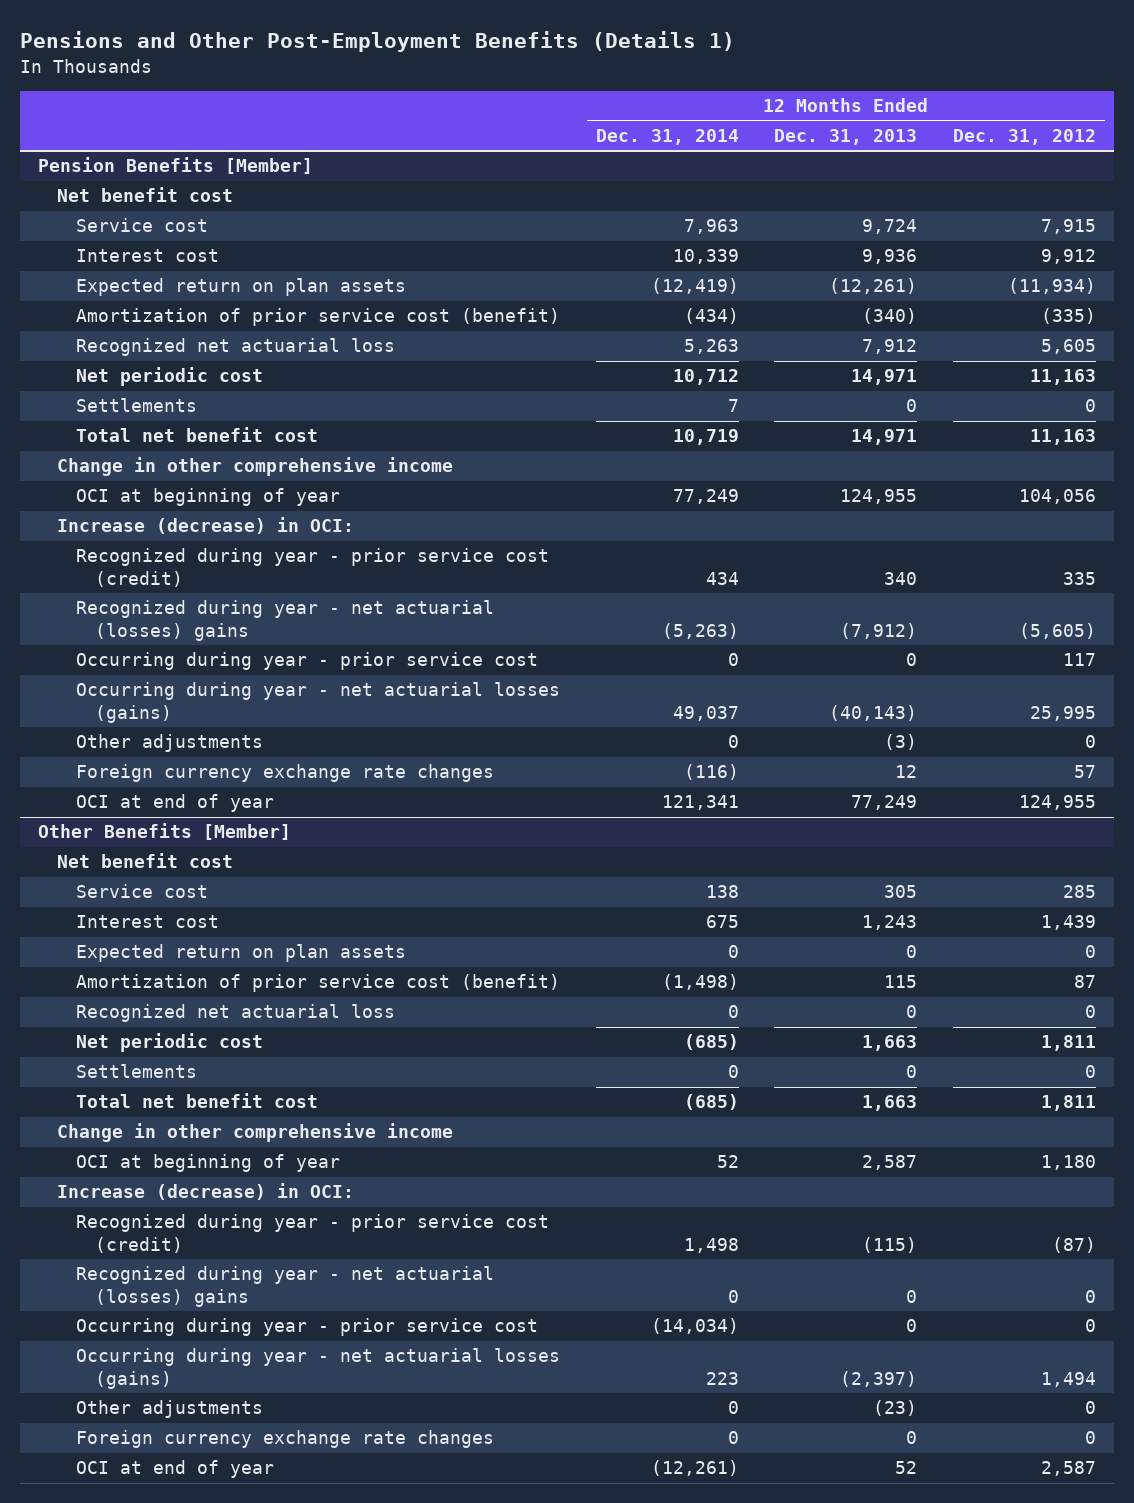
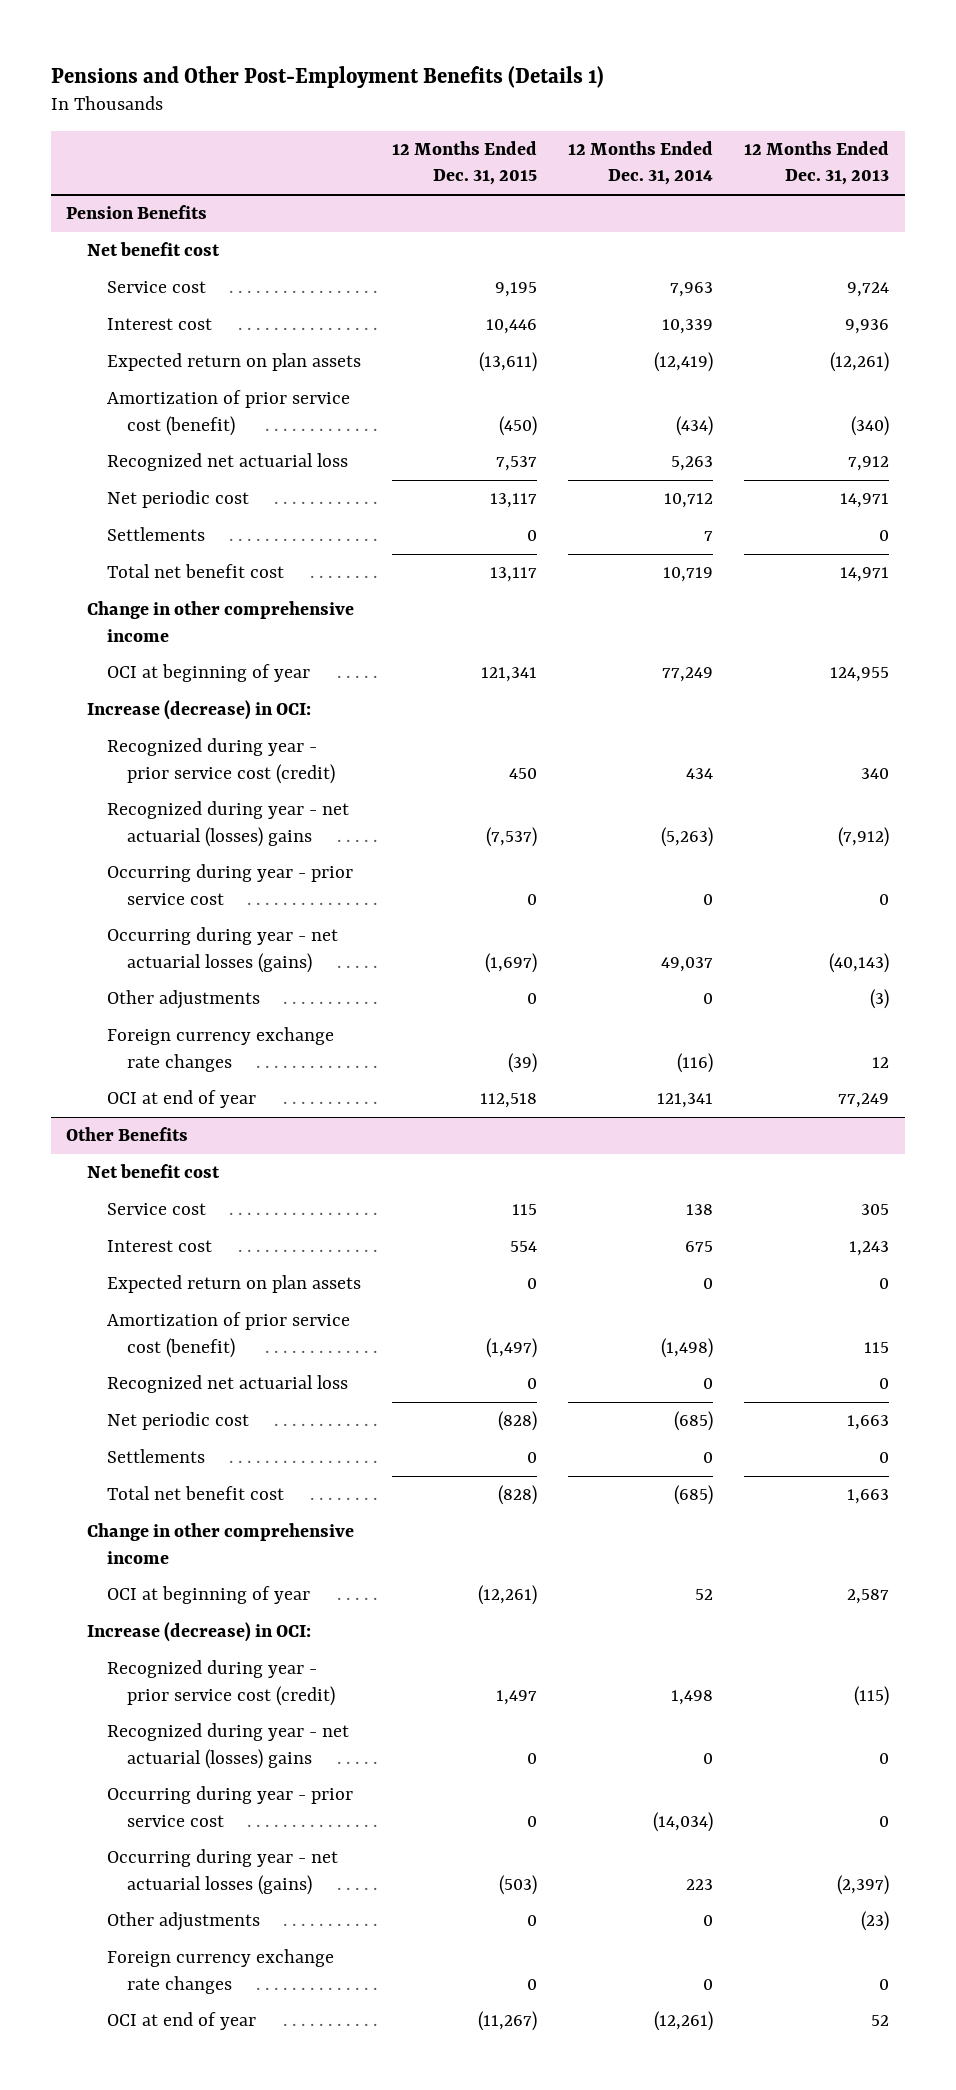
- | 12 Months Ended Dec. 31, 2014 | 12 Months Ended Dec. 31, 2013 | 12 Months Ended Dec. 31, 2012
+ | 12 Months Ended Dec. 31, 2015 | 12 Months Ended Dec. 31, 2014 | 12 Months Ended Dec. 31, 2013
- Pension Benefits [Member]
+ Pension Benefits
- Other Benefits [Member]
+ Other Benefits

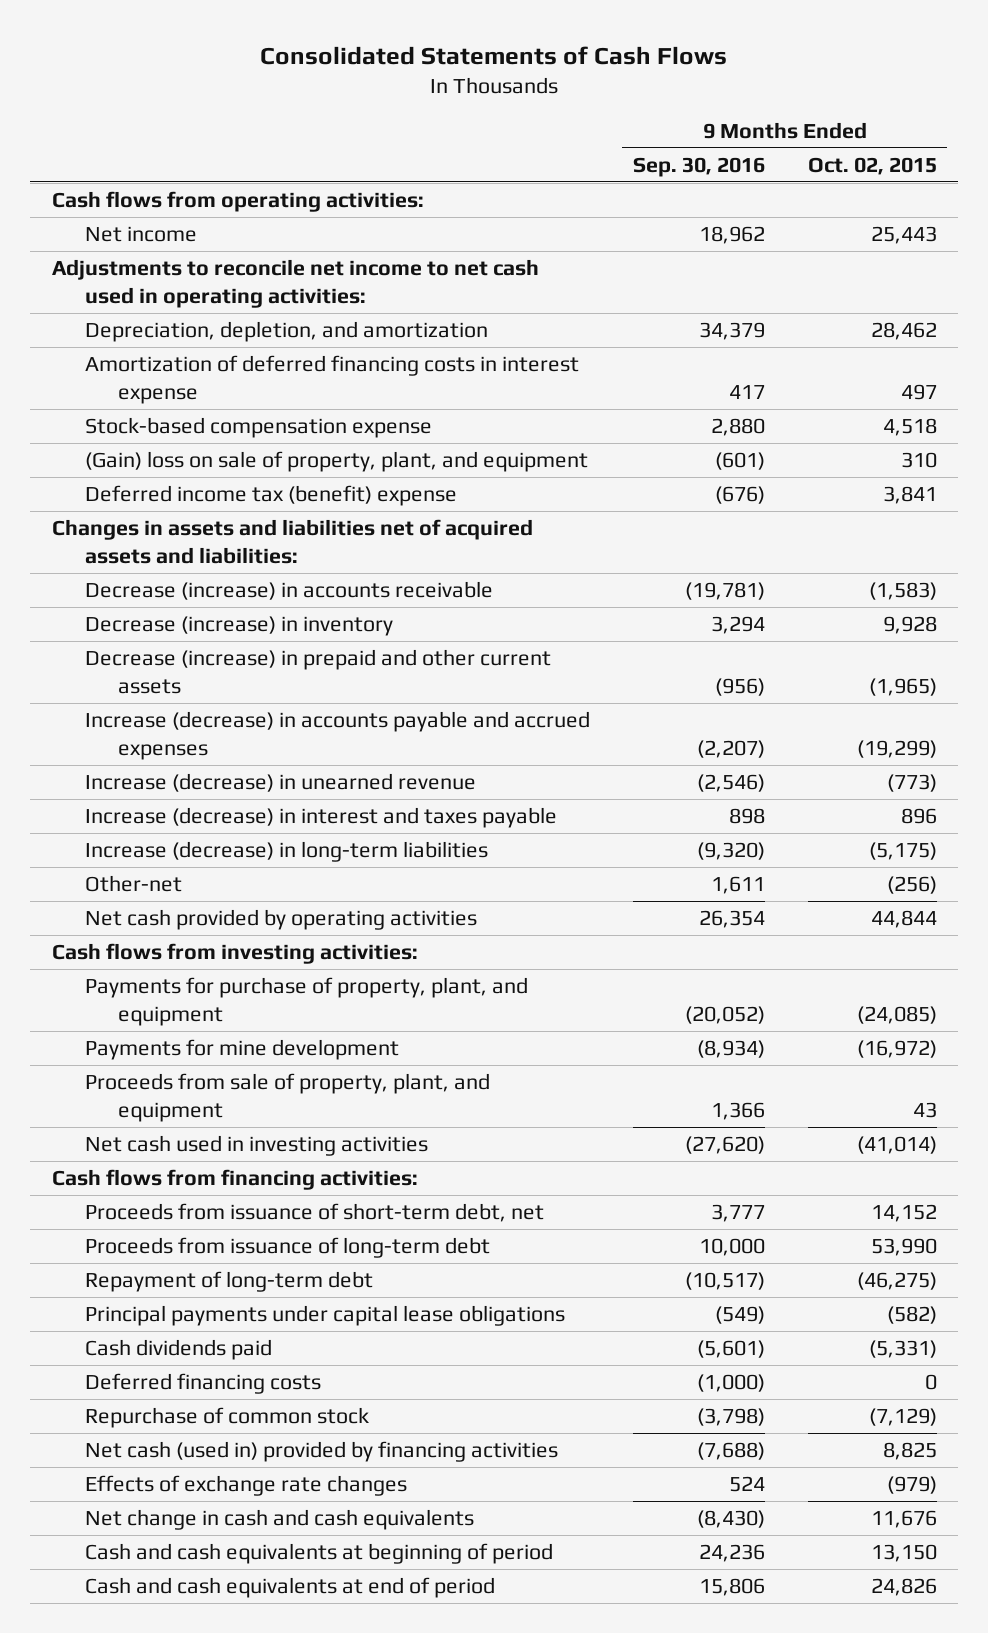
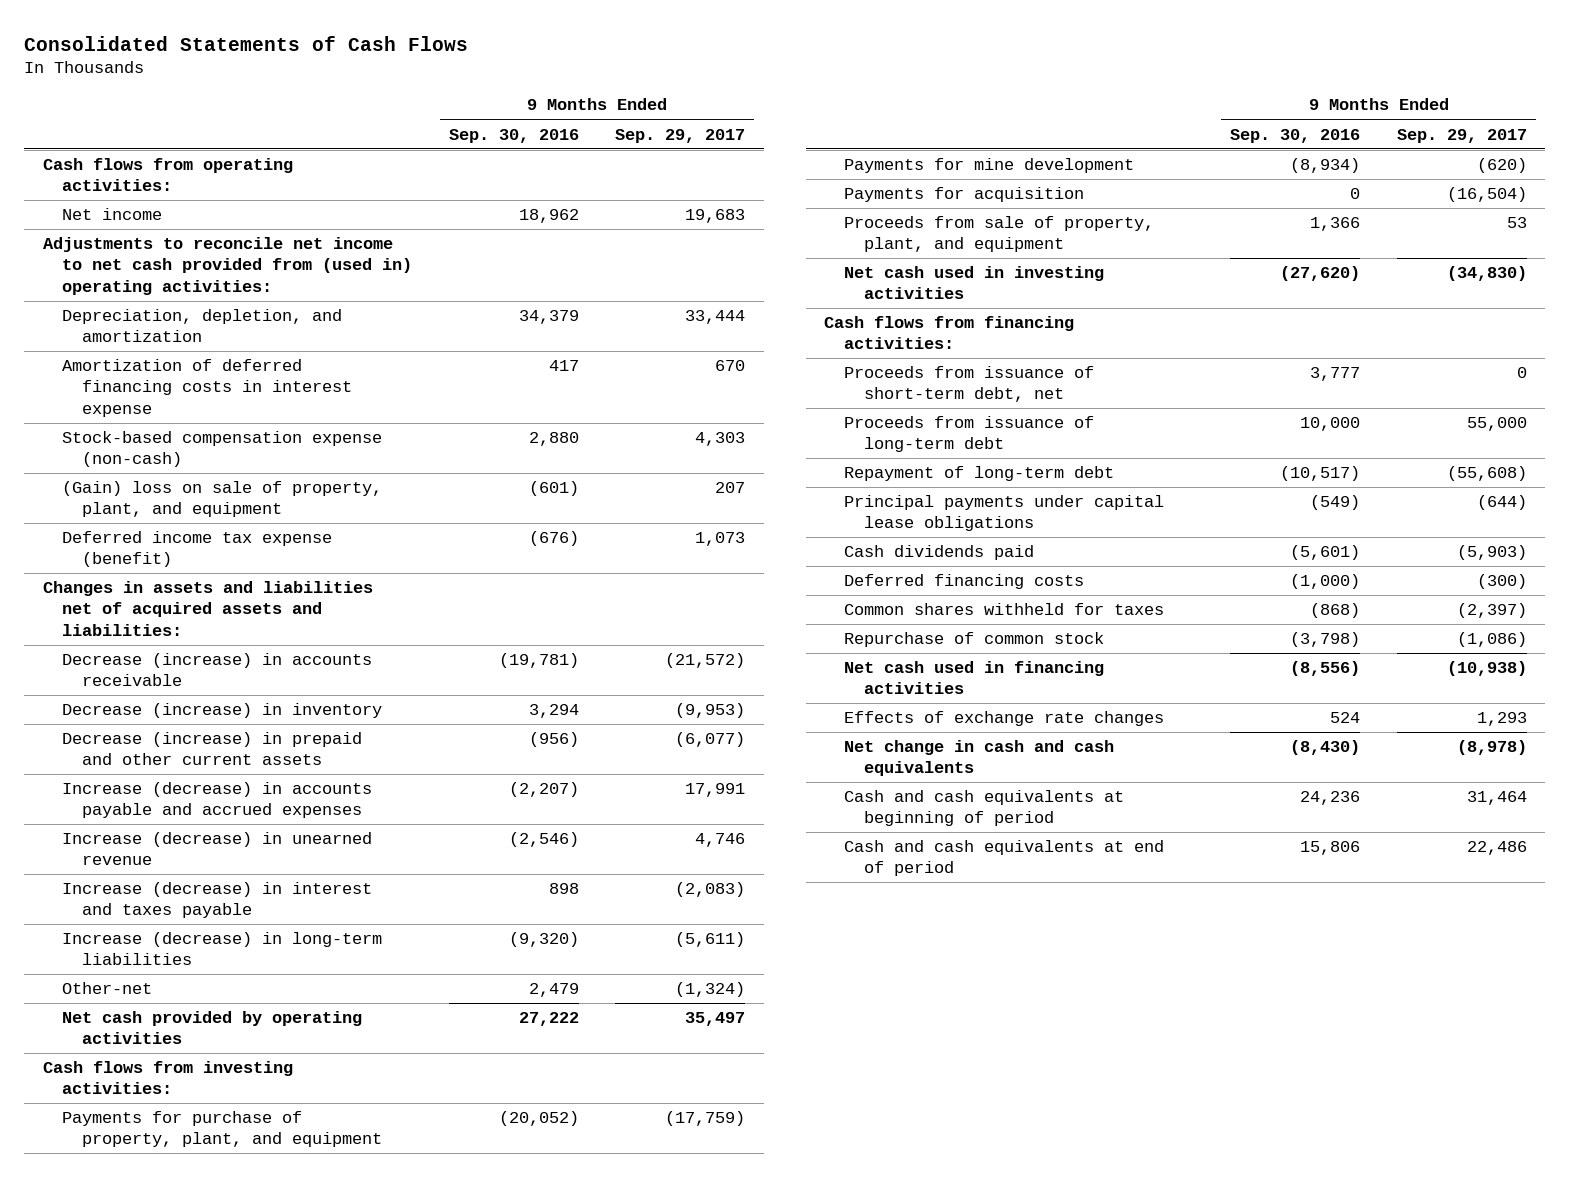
- | 9 Months Ended Sep. 30, 2016 | 9 Months Ended Oct. 02, 2015
+ | 9 Months Ended Sep. 30, 2016 | 9 Months Ended Sep. 29, 2017
- Adjustments to reconcile net income to net cash used in operating activities:
+ Adjustments to reconcile net income to net cash provided from (used in) operating activities:
- Stock-based compensation expense | 2,880 | 4,518
+ Stock-based compensation expense (non-cash) | 2,880 | 4,303
- Deferred income tax (benefit) expense | (676) | 3,841
+ Deferred income tax expense (benefit) | (676) | 1,073
- Other-net | 1,611 | (256)
- Net cash provided by operating activities | 26,354 | 44,844
+ Other-net | 2,479 | (1,324)
+ Net cash provided by operating activities | 27,222 | 35,497
+ Payments for acquisition | 0 | (16,504)
+ Common shares withheld for taxes | (868) | (2,397)
- Net cash (used in) provided by financing activities | (7,688) | 8,825
+ Net cash used in financing activities | (8,556) | (10,938)

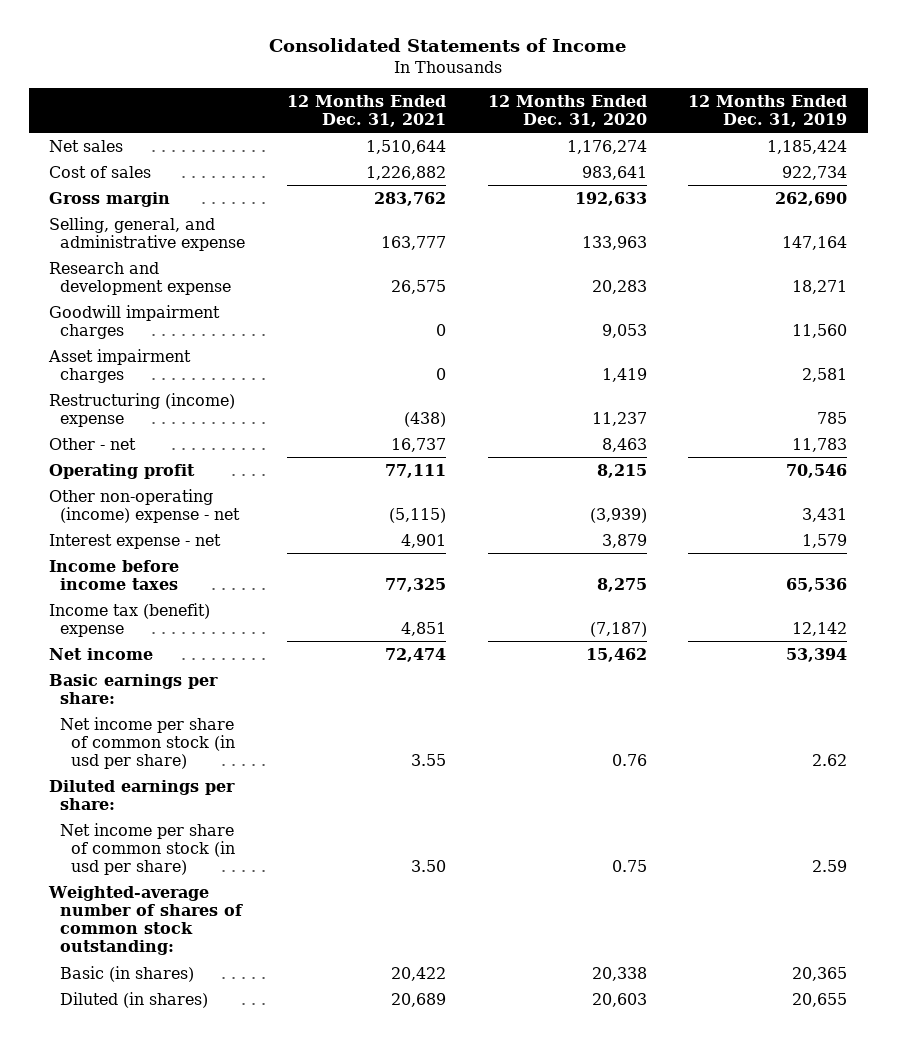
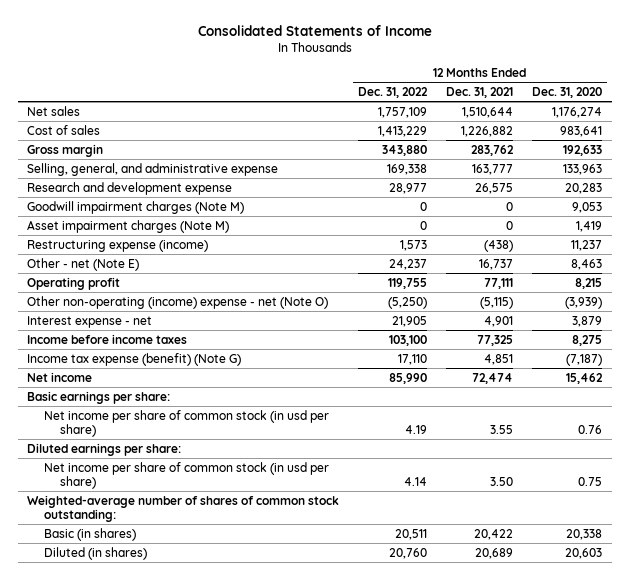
- | 12 Months Ended Dec. 31, 2021 | 12 Months Ended Dec. 31, 2020 | 12 Months Ended Dec. 31, 2019
+ | 12 Months Ended Dec. 31, 2022 | 12 Months Ended Dec. 31, 2021 | 12 Months Ended Dec. 31, 2020
- Goodwill impairment charges | 0 | 9,053 | 11,560
- Asset impairment charges | 0 | 1,419 | 2,581
- Restructuring (income) expense | (438) | 11,237 | 785
- Other - net | 16,737 | 8,463 | 11,783
+ Goodwill impairment charges (Note M) | 0 | 0 | 9,053
+ Asset impairment charges (Note M) | 0 | 0 | 1,419
+ Restructuring expense (income) | 1,573 | (438) | 11,237
+ Other - net (Note E) | 24,237 | 16,737 | 8,463
- Other non-operating (income) expense - net | (5,115) | (3,939) | 3,431
+ Other non-operating (income) expense - net (Note O) | (5,250) | (5,115) | (3,939)
- Income tax (benefit) expense | 4,851 | (7,187) | 12,142
+ Income tax expense (benefit) (Note G) | 17,110 | 4,851 | (7,187)

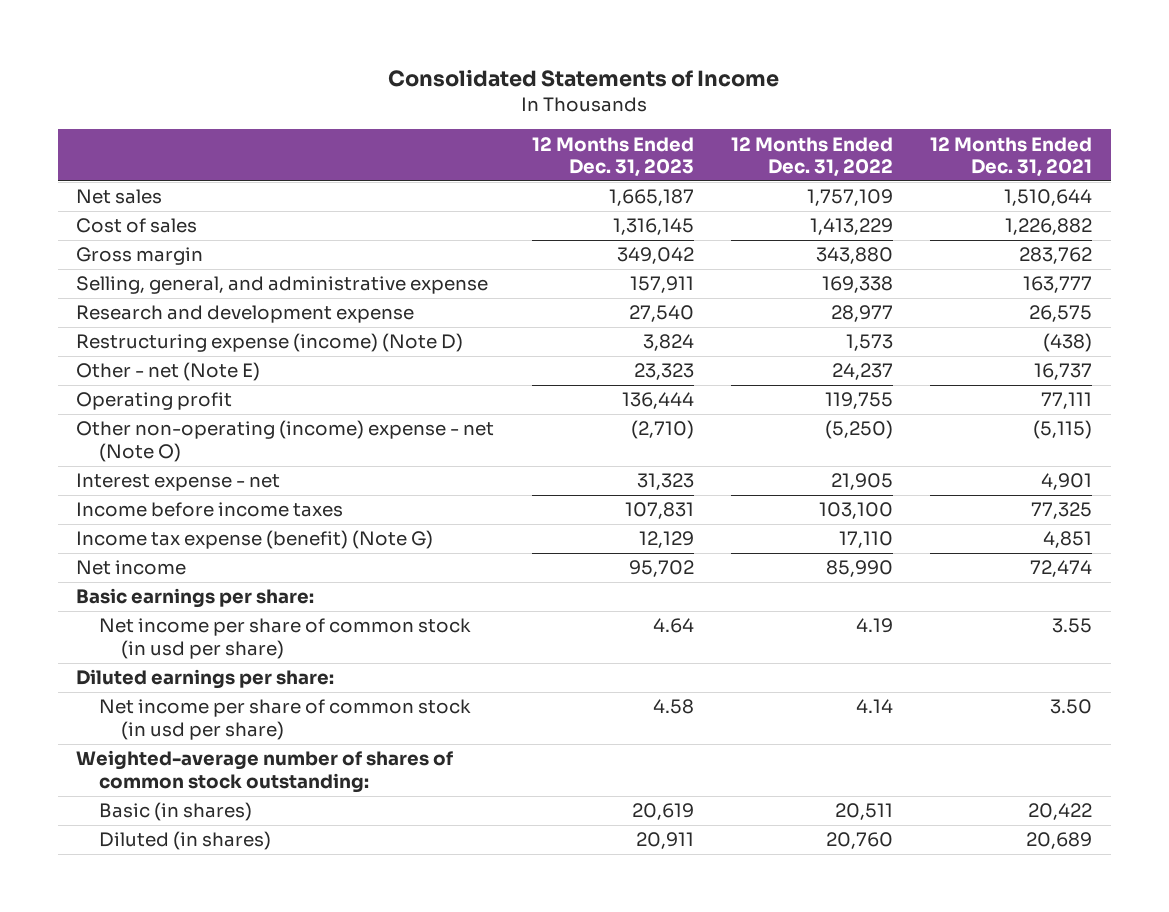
- | 12 Months Ended Dec. 31, 2022 | 12 Months Ended Dec. 31, 2021 | 12 Months Ended Dec. 31, 2020
+ | 12 Months Ended Dec. 31, 2023 | 12 Months Ended Dec. 31, 2022 | 12 Months Ended Dec. 31, 2021
- Goodwill impairment charges (Note M) | 0 | 0 | 9,053
- Asset impairment charges (Note M) | 0 | 0 | 1,419
- Restructuring expense (income) | 1,573 | (438) | 11,237
+ Restructuring expense (income) (Note D) | 3,824 | 1,573 | (438)

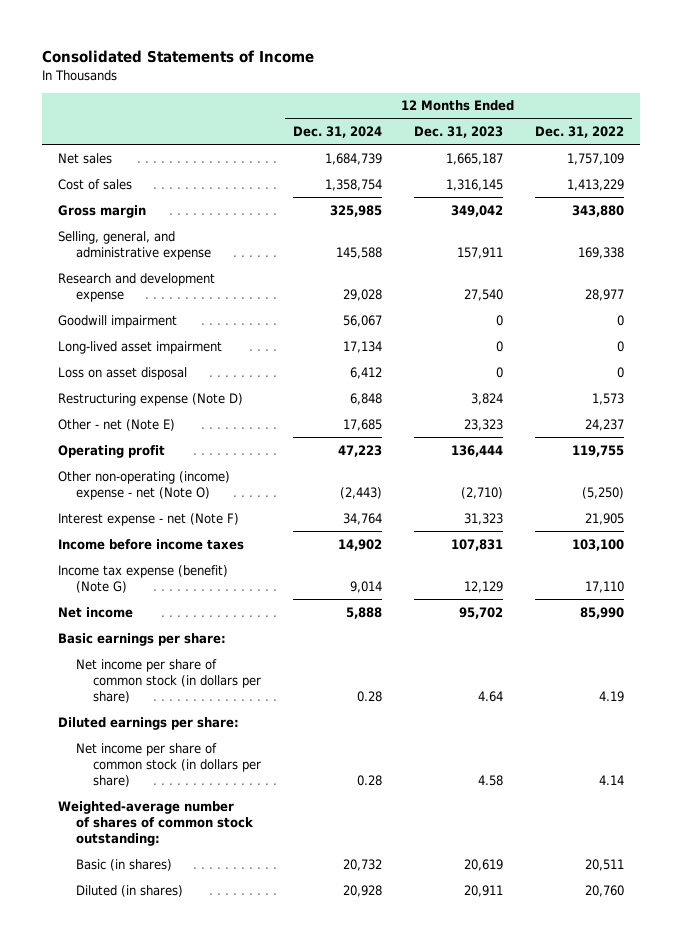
- | 12 Months Ended Dec. 31, 2023 | 12 Months Ended Dec. 31, 2022 | 12 Months Ended Dec. 31, 2021
+ | 12 Months Ended Dec. 31, 2024 | 12 Months Ended Dec. 31, 2023 | 12 Months Ended Dec. 31, 2022
- Restructuring expense (income) (Note D) | 3,824 | 1,573 | (438)
+ Goodwill impairment | 56,067 | 0 | 0
+ Long-lived asset impairment | 17,134 | 0 | 0
+ Loss on asset disposal | 6,412 | 0 | 0
+ Restructuring expense (Note D) | 6,848 | 3,824 | 1,573
- Interest expense - net | 31,323 | 21,905 | 4,901
+ Interest expense - net (Note F) | 34,764 | 31,323 | 21,905
- Net income per share of common stock (in usd per share) | 4.64 | 4.19 | 3.55
+ Net income per share of common stock (in dollars per share) | 0.28 | 4.64 | 4.19
- Net income per share of common stock (in usd per share) | 4.58 | 4.14 | 3.50
+ Net income per share of common stock (in dollars per share) | 0.28 | 4.58 | 4.14

